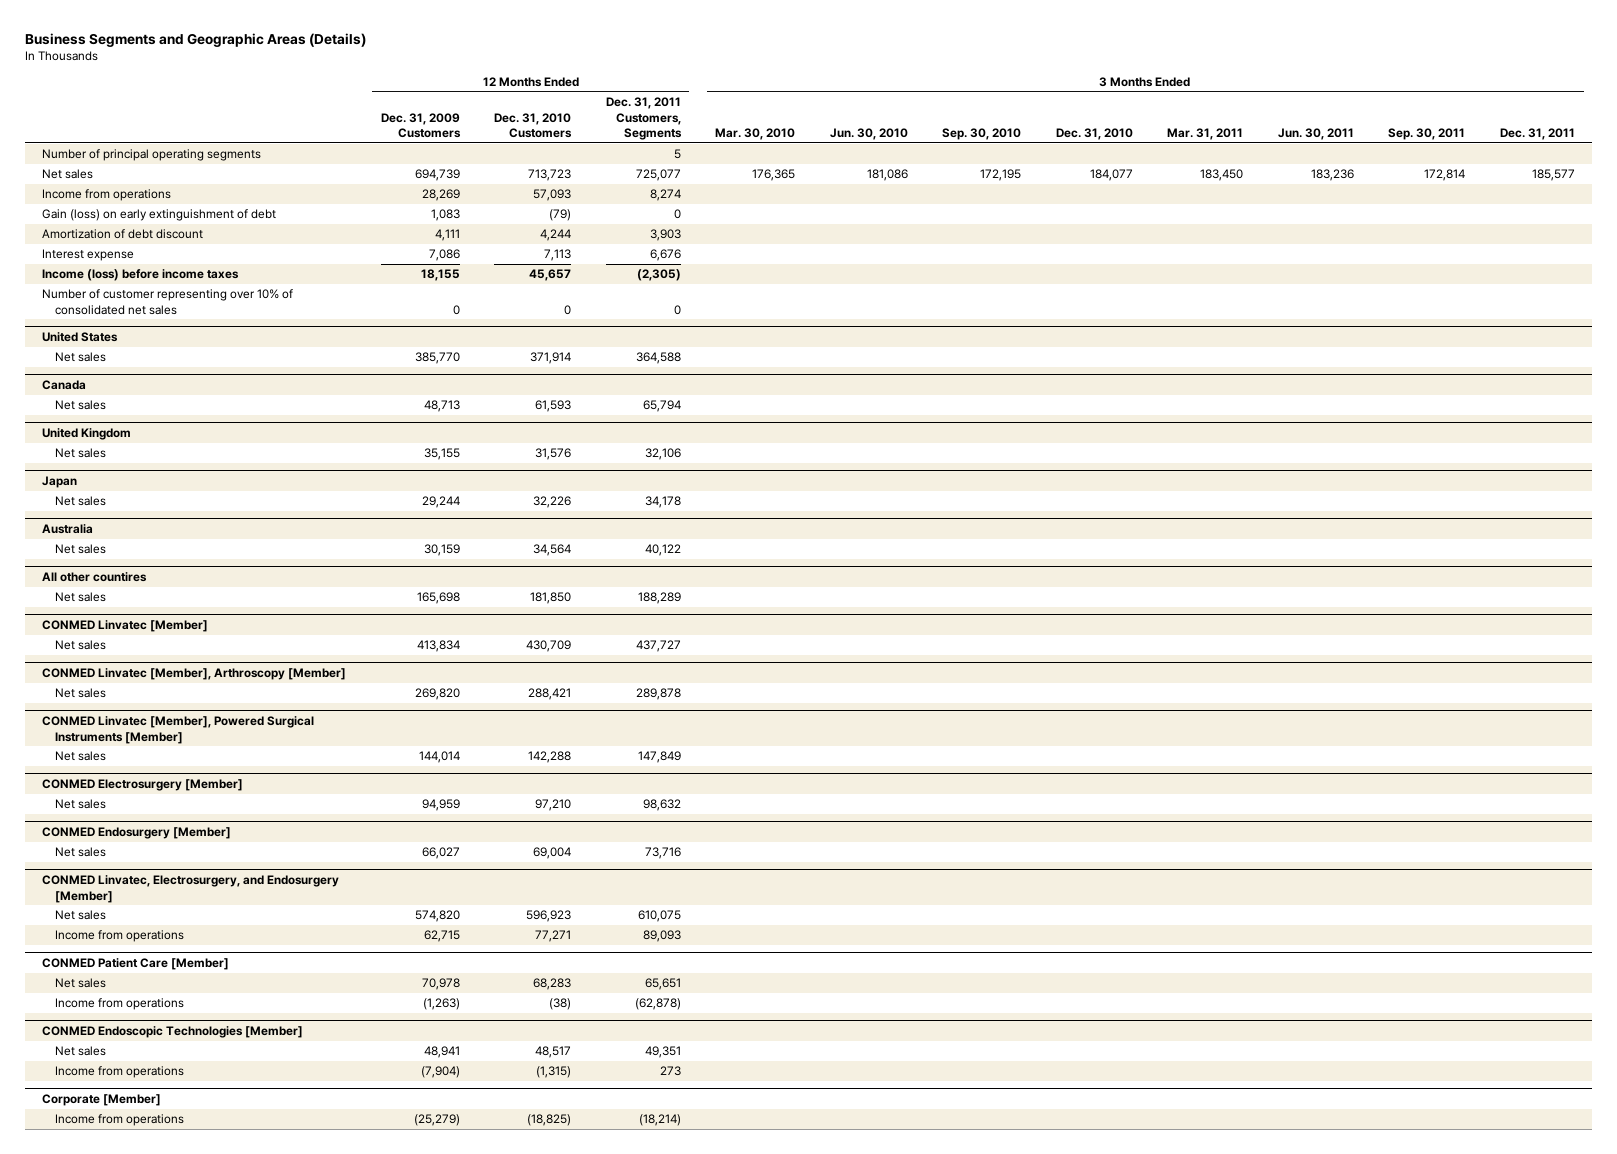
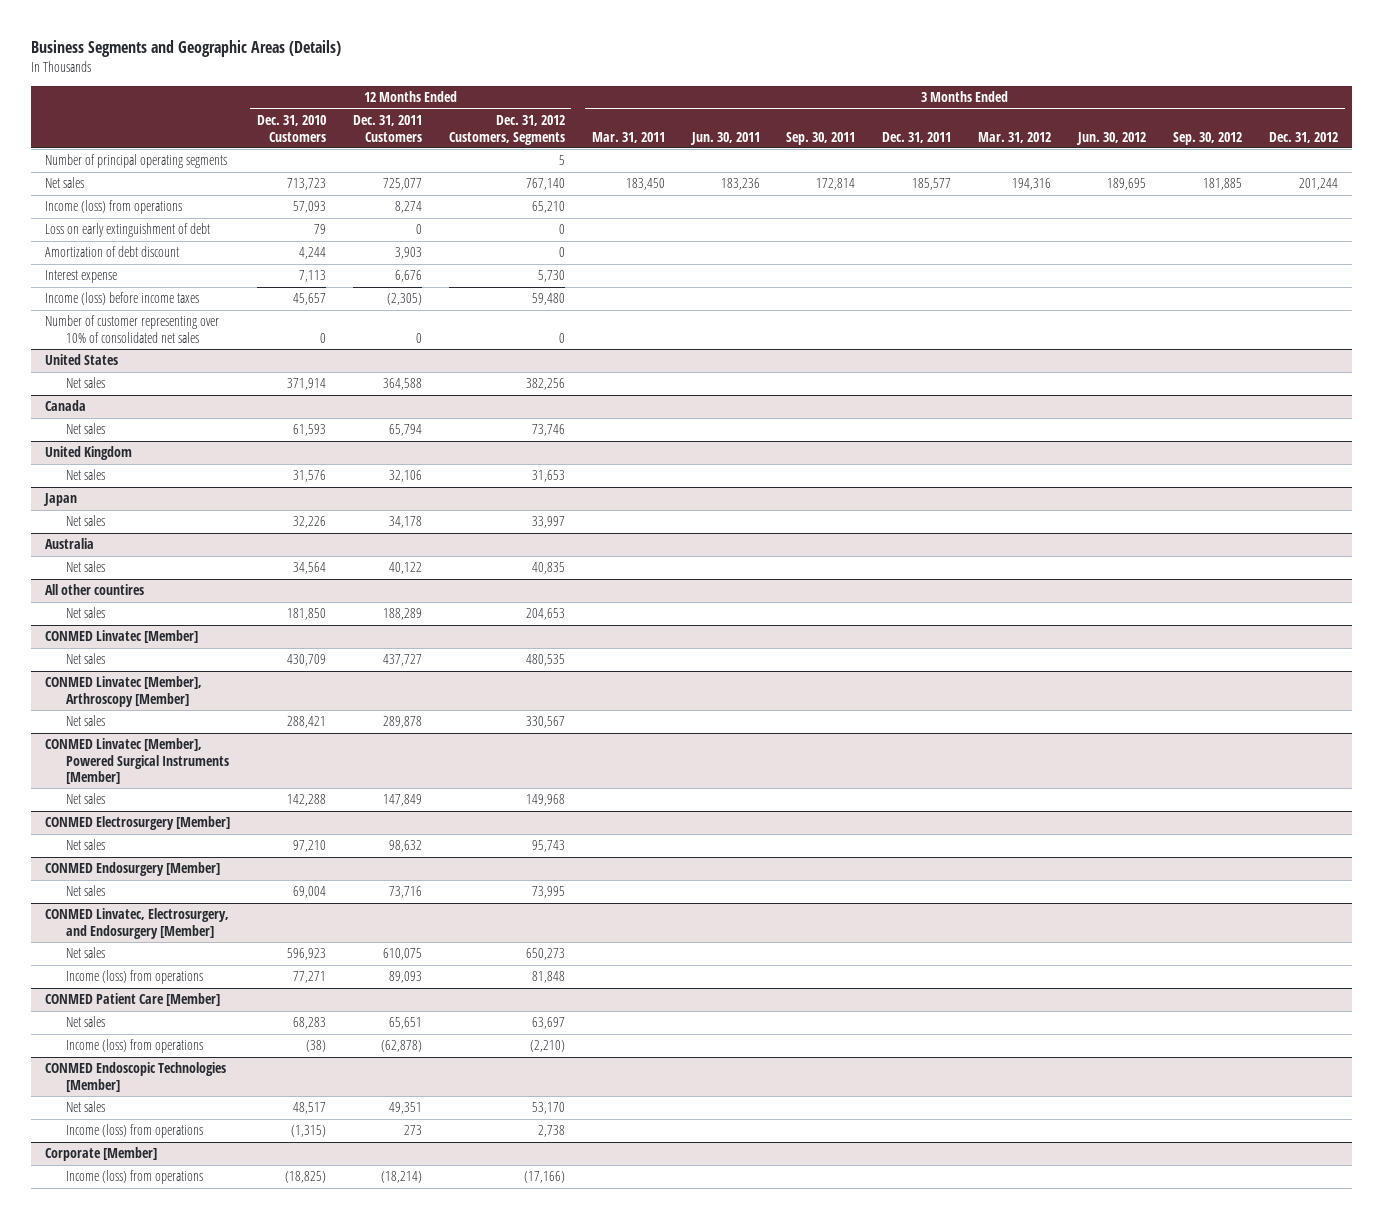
- | 12 Months Ended Dec. 31, 2009 Customers | 12 Months Ended Dec. 31, 2010 Customers | 12 Months Ended Dec. 31, 2011 Customers, Segments | 3 Months Ended Mar. 30, 2010 | 3 Months Ended Jun. 30, 2010 | 3 Months Ended Sep. 30, 2010 | 3 Months Ended Dec. 31, 2010 | 3 Months Ended Mar. 31, 2011 | 3 Months Ended Jun. 30, 2011 | 3 Months Ended Sep. 30, 2011 | 3 Months Ended Dec. 31, 2011
+ | 12 Months Ended Dec. 31, 2010 Customers | 12 Months Ended Dec. 31, 2011 Customers | 12 Months Ended Dec. 31, 2012 Customers, Segments | 3 Months Ended Mar. 31, 2011 | 3 Months Ended Jun. 30, 2011 | 3 Months Ended Sep. 30, 2011 | 3 Months Ended Dec. 31, 2011 | 3 Months Ended Mar. 31, 2012 | 3 Months Ended Jun. 30, 2012 | 3 Months Ended Sep. 30, 2012 | 3 Months Ended Dec. 31, 2012
- Income from operations | 28,269 | 57,093 | 8,274 | | | | | | | |
- Gain (loss) on early extinguishment of debt | 1,083 | (79) | 0 | | | | | | | |
+ Income (loss) from operations | 57,093 | 8,274 | 65,210 | | | | | | | |
+ Loss on early extinguishment of debt | 79 | 0 | 0 | | | | | | | |
@ CONMED Linvatec, Electrosurgery, and Endosurgery [Member]
- Income from operations | 62,715 | 77,271 | 89,093 | | | | | | | |
+ Income (loss) from operations | 77,271 | 89,093 | 81,848 | | | | | | | |
@ CONMED Patient Care [Member]
- Income from operations | (1,263) | (38) | (62,878) | | | | | | | |
+ Income (loss) from operations | (38) | (62,878) | (2,210) | | | | | | | |
@ CONMED Endoscopic Technologies [Member]
- Income from operations | (7,904) | (1,315) | 273 | | | | | | | |
+ Income (loss) from operations | (1,315) | 273 | 2,738 | | | | | | | |
@ Corporate [Member]
- Income from operations | (25,279) | (18,825) | (18,214) | | | | | | | |
+ Income (loss) from operations | (18,825) | (18,214) | (17,166) | | | | | | | |

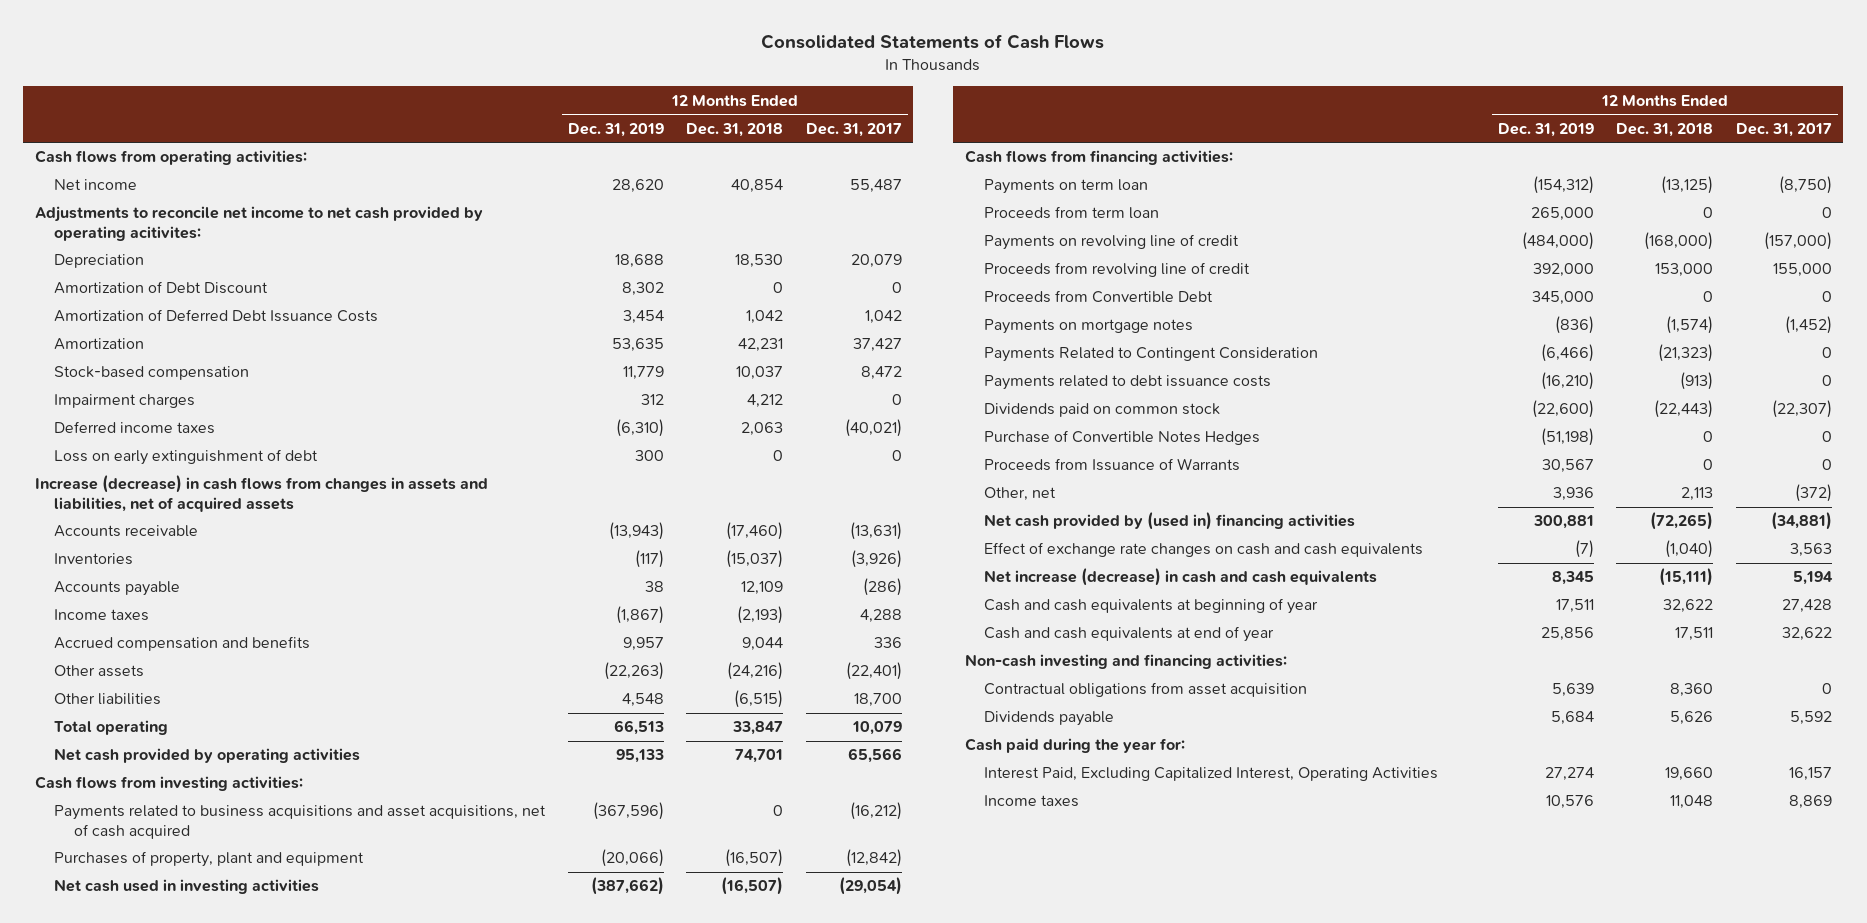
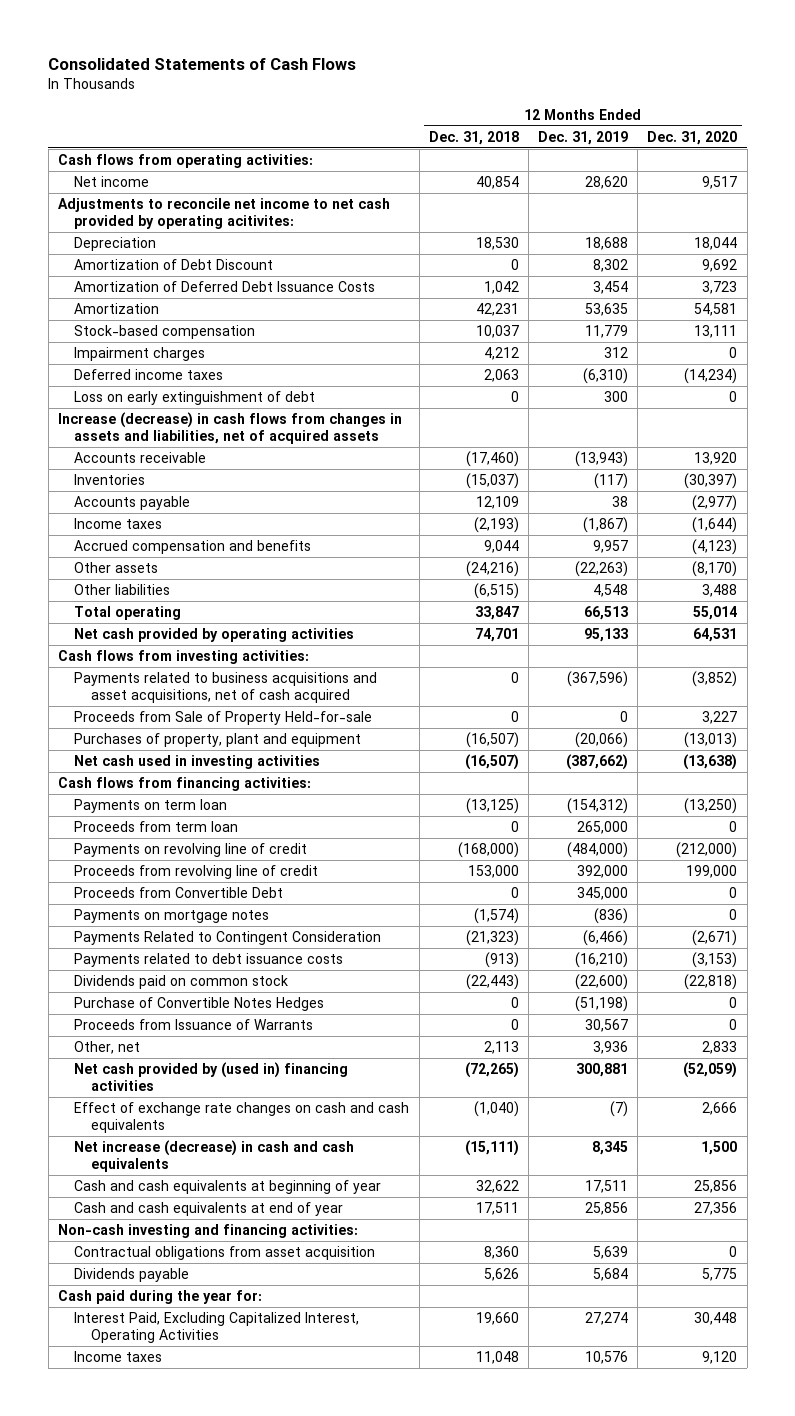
- | 12 Months Ended Dec. 31, 2019 | 12 Months Ended Dec. 31, 2018 | 12 Months Ended Dec. 31, 2017
+ | 12 Months Ended Dec. 31, 2018 | 12 Months Ended Dec. 31, 2019 | 12 Months Ended Dec. 31, 2020
+ Proceeds from Sale of Property Held-for-sale | 0 | 0 | 3,227

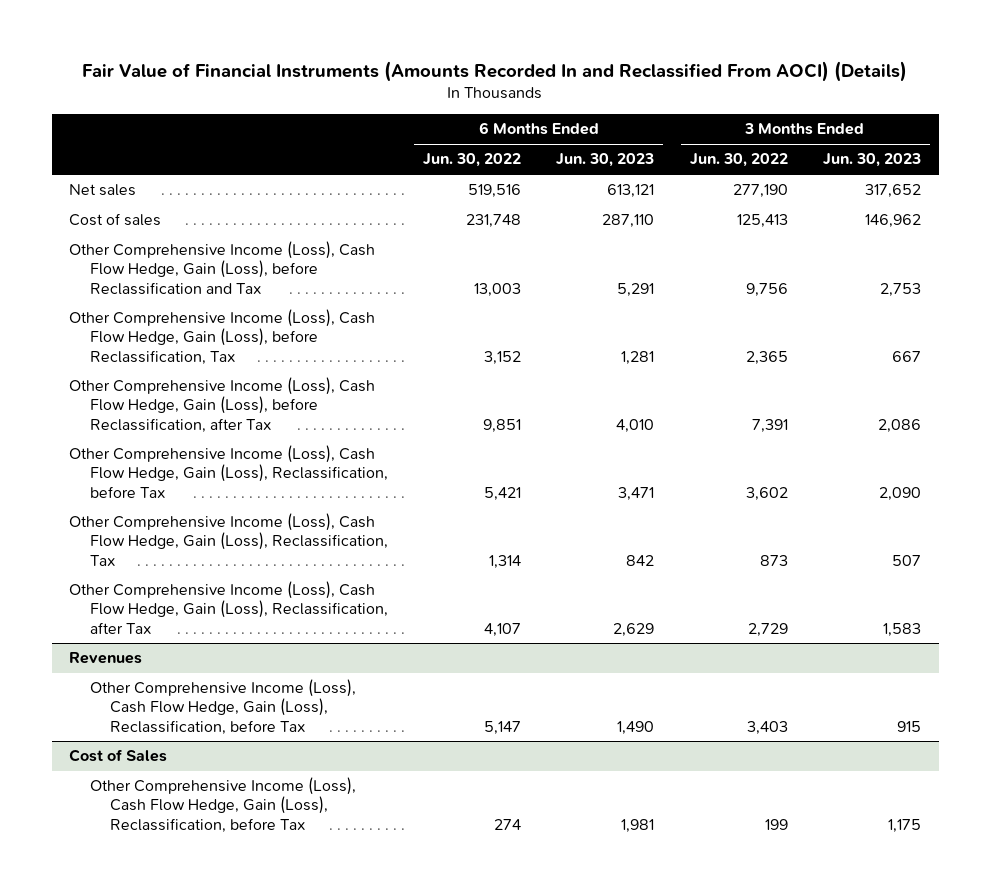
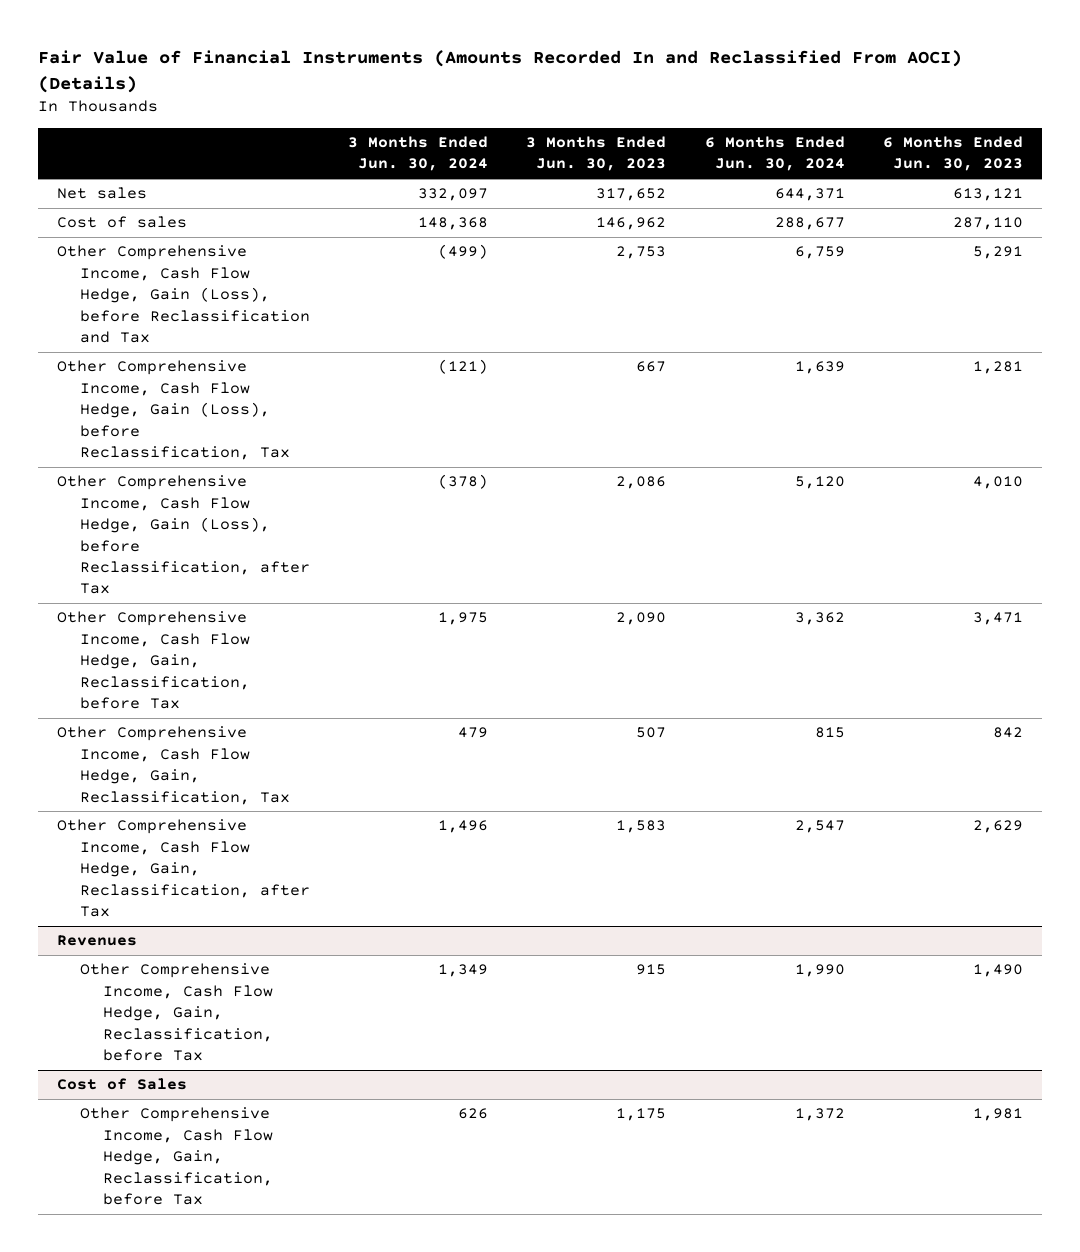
- | 6 Months Ended Jun. 30, 2022 | 6 Months Ended Jun. 30, 2023 | 3 Months Ended Jun. 30, 2022 | 3 Months Ended Jun. 30, 2023
+ | 3 Months Ended Jun. 30, 2024 | 3 Months Ended Jun. 30, 2023 | 6 Months Ended Jun. 30, 2024 | 6 Months Ended Jun. 30, 2023
- Other Comprehensive Income (Loss), Cash Flow Hedge, Gain (Loss), before Reclassification and Tax | 13,003 | 5,291 | 9,756 | 2,753
- Other Comprehensive Income (Loss), Cash Flow Hedge, Gain (Loss), before Reclassification, Tax | 3,152 | 1,281 | 2,365 | 667
- Other Comprehensive Income (Loss), Cash Flow Hedge, Gain (Loss), before Reclassification, after Tax | 9,851 | 4,010 | 7,391 | 2,086
- Other Comprehensive Income (Loss), Cash Flow Hedge, Gain (Loss), Reclassification, before Tax | 5,421 | 3,471 | 3,602 | 2,090
- Other Comprehensive Income (Loss), Cash Flow Hedge, Gain (Loss), Reclassification, Tax | 1,314 | 842 | 873 | 507
- Other Comprehensive Income (Loss), Cash Flow Hedge, Gain (Loss), Reclassification, after Tax | 4,107 | 2,629 | 2,729 | 1,583
+ Other Comprehensive Income, Cash Flow Hedge, Gain (Loss), before Reclassification and Tax | (499) | 2,753 | 6,759 | 5,291
+ Other Comprehensive Income, Cash Flow Hedge, Gain (Loss), before Reclassification, Tax | (121) | 667 | 1,639 | 1,281
+ Other Comprehensive Income, Cash Flow Hedge, Gain (Loss), before Reclassification, after Tax | (378) | 2,086 | 5,120 | 4,010
+ Other Comprehensive Income, Cash Flow Hedge, Gain, Reclassification, before Tax | 1,975 | 2,090 | 3,362 | 3,471
+ Other Comprehensive Income, Cash Flow Hedge, Gain, Reclassification, Tax | 479 | 507 | 815 | 842
+ Other Comprehensive Income, Cash Flow Hedge, Gain, Reclassification, after Tax | 1,496 | 1,583 | 2,547 | 2,629
@ Revenues
- Other Comprehensive Income (Loss), Cash Flow Hedge, Gain (Loss), Reclassification, before Tax | 5,147 | 1,490 | 3,403 | 915
+ Other Comprehensive Income, Cash Flow Hedge, Gain, Reclassification, before Tax | 1,349 | 915 | 1,990 | 1,490
@ Cost of Sales
- Other Comprehensive Income (Loss), Cash Flow Hedge, Gain (Loss), Reclassification, before Tax | 274 | 1,981 | 199 | 1,175
+ Other Comprehensive Income, Cash Flow Hedge, Gain, Reclassification, before Tax | 626 | 1,175 | 1,372 | 1,981

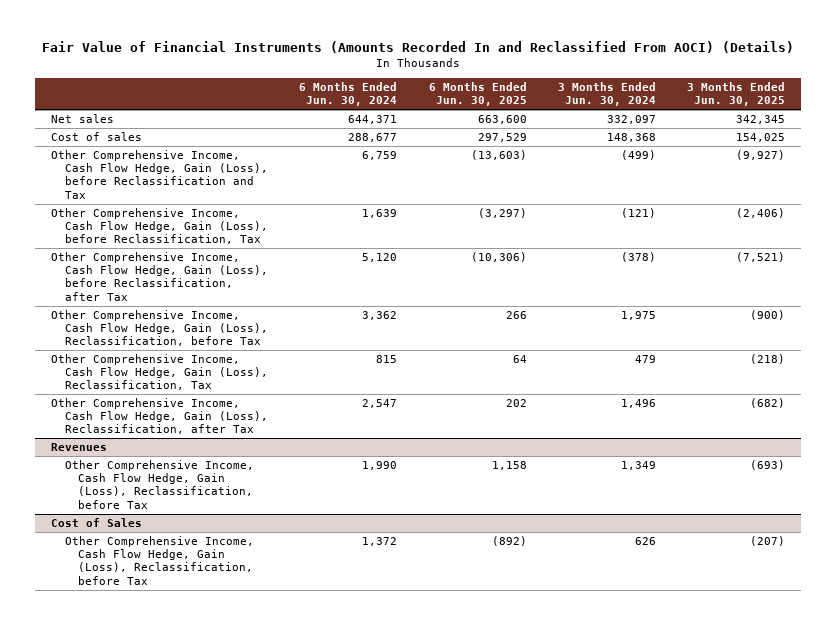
- | 3 Months Ended Jun. 30, 2024 | 3 Months Ended Jun. 30, 2023 | 6 Months Ended Jun. 30, 2024 | 6 Months Ended Jun. 30, 2023
+ | 6 Months Ended Jun. 30, 2024 | 6 Months Ended Jun. 30, 2025 | 3 Months Ended Jun. 30, 2024 | 3 Months Ended Jun. 30, 2025
- Other Comprehensive Income, Cash Flow Hedge, Gain, Reclassification, before Tax | 1,975 | 2,090 | 3,362 | 3,471
- Other Comprehensive Income, Cash Flow Hedge, Gain, Reclassification, Tax | 479 | 507 | 815 | 842
- Other Comprehensive Income, Cash Flow Hedge, Gain, Reclassification, after Tax | 1,496 | 1,583 | 2,547 | 2,629
+ Other Comprehensive Income, Cash Flow Hedge, Gain (Loss), Reclassification, before Tax | 3,362 | 266 | 1,975 | (900)
+ Other Comprehensive Income, Cash Flow Hedge, Gain (Loss), Reclassification, Tax | 815 | 64 | 479 | (218)
+ Other Comprehensive Income, Cash Flow Hedge, Gain (Loss), Reclassification, after Tax | 2,547 | 202 | 1,496 | (682)
@ Revenues
- Other Comprehensive Income, Cash Flow Hedge, Gain, Reclassification, before Tax | 1,349 | 915 | 1,990 | 1,490
+ Other Comprehensive Income, Cash Flow Hedge, Gain (Loss), Reclassification, before Tax | 1,990 | 1,158 | 1,349 | (693)
@ Cost of Sales
- Other Comprehensive Income, Cash Flow Hedge, Gain, Reclassification, before Tax | 626 | 1,175 | 1,372 | 1,981
+ Other Comprehensive Income, Cash Flow Hedge, Gain (Loss), Reclassification, before Tax | 1,372 | (892) | 626 | (207)

